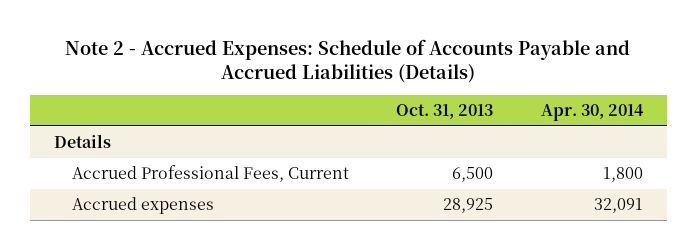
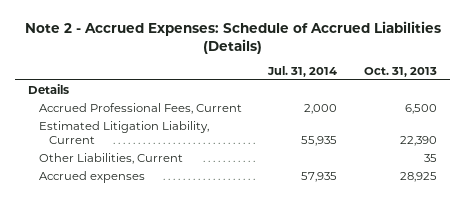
- Note 2 - Accrued Expenses: Schedule of Accounts Payable and Accrued Liabilities (Details)
+ Note 2 - Accrued Expenses: Schedule of Accrued Liabilities (Details)
- | Oct. 31, 2013 | Apr. 30, 2014
+ | Jul. 31, 2014 | Oct. 31, 2013
+ Estimated Litigation Liability, Current | 55,935 | 22,390
+ Other Liabilities, Current | | 35

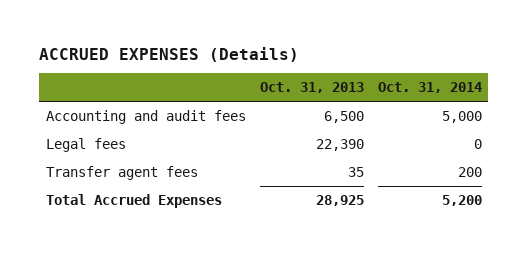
- Note 2 - Accrued Expenses: Schedule of Accrued Liabilities (Details)
+ ACCRUED EXPENSES (Details)
- | Jul. 31, 2014 | Oct. 31, 2013
+ | Oct. 31, 2013 | Oct. 31, 2014
- Details
- Accrued Professional Fees, Current | 2,000 | 6,500
- Estimated Litigation Liability, Current | 55,935 | 22,390
- Other Liabilities, Current | | 35
- Accrued expenses | 57,935 | 28,925
+ Accounting and audit fees | 6,500 | 5,000
+ Legal fees | 22,390 | 0
+ Transfer agent fees | 35 | 200
+ Total Accrued Expenses | 28,925 | 5,200

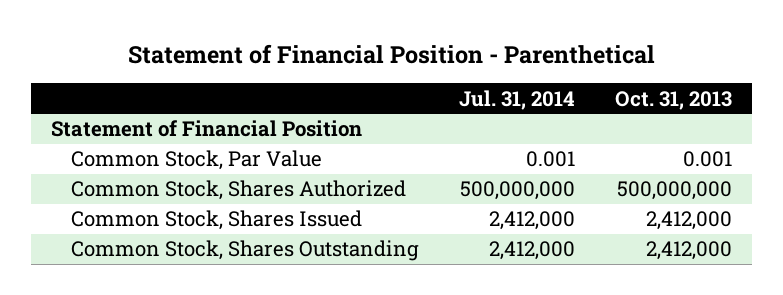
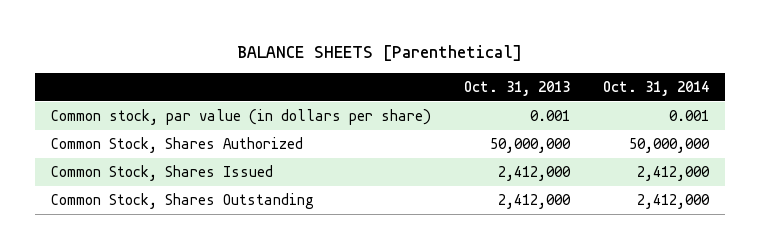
- Statement of Financial Position - Parenthetical
+ BALANCE SHEETS [Parenthetical]
- | Jul. 31, 2014 | Oct. 31, 2013
+ | Oct. 31, 2013 | Oct. 31, 2014
- Statement of Financial Position
- Common Stock, Par Value | 0.001 | 0.001
- Common Stock, Shares Authorized | 500,000,000 | 500,000,000
+ Common stock, par value (in dollars per share) | 0.001 | 0.001
+ Common Stock, Shares Authorized | 50,000,000 | 50,000,000

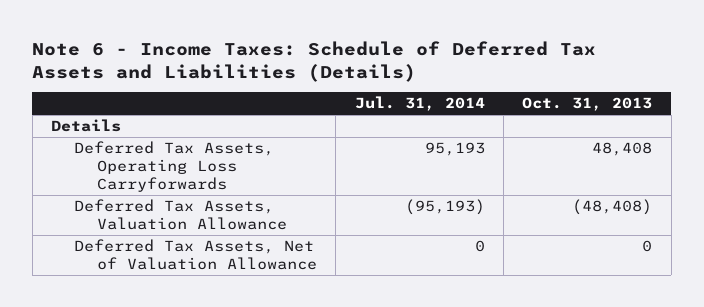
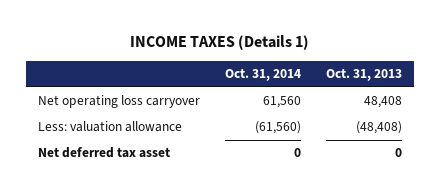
- Note 6 - Income Taxes: Schedule of Deferred Tax Assets and Liabilities (Details)
+ INCOME TAXES (Details 1)
- | Jul. 31, 2014 | Oct. 31, 2013
+ | Oct. 31, 2014 | Oct. 31, 2013
- Details
- Deferred Tax Assets, Operating Loss Carryforwards | 95,193 | 48,408
- Deferred Tax Assets, Valuation Allowance | (95,193) | (48,408)
- Deferred Tax Assets, Net of Valuation Allowance | 0 | 0
+ Net operating loss carryover | 61,560 | 48,408
+ Less: valuation allowance | (61,560) | (48,408)
+ Net deferred tax asset | 0 | 0

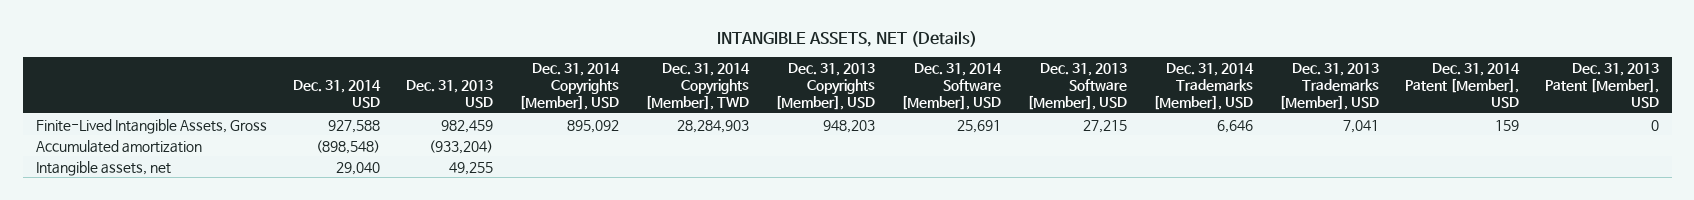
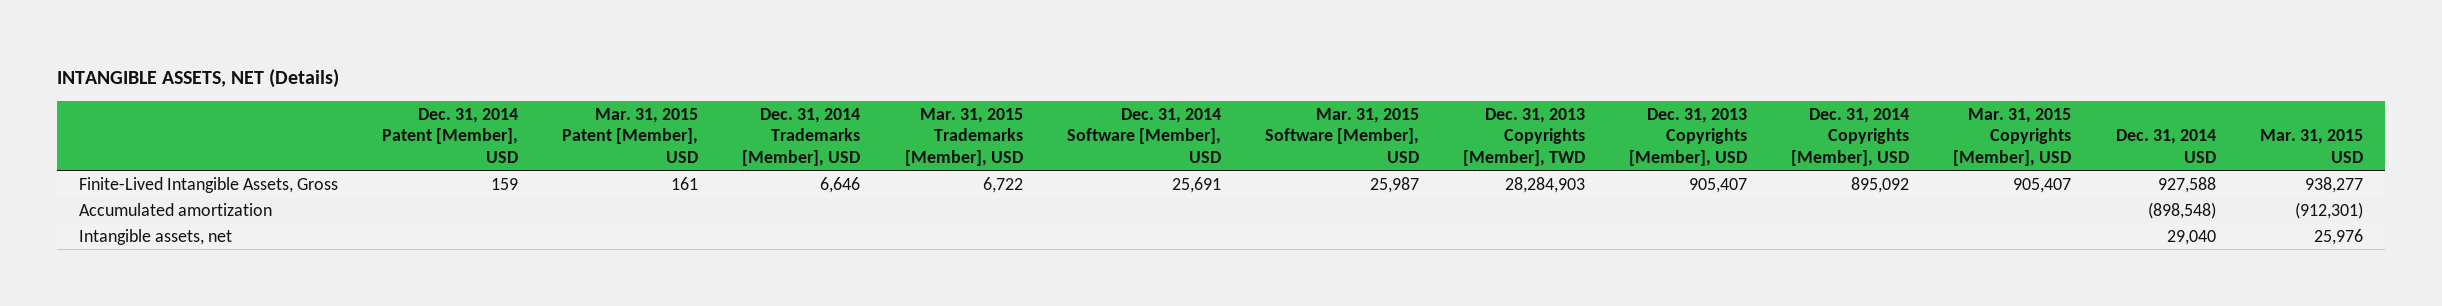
- | Dec. 31, 2014 USD | Dec. 31, 2013 USD | Dec. 31, 2014 Copyrights [Member], USD | Dec. 31, 2014 Copyrights [Member], TWD | Dec. 31, 2013 Copyrights [Member], USD | Dec. 31, 2014 Software [Member], USD | Dec. 31, 2013 Software [Member], USD | Dec. 31, 2014 Trademarks [Member], USD | Dec. 31, 2013 Trademarks [Member], USD | Dec. 31, 2014 Patent [Member], USD | Dec. 31, 2013 Patent [Member], USD
+ | Dec. 31, 2014 Patent [Member], USD | Mar. 31, 2015 Patent [Member], USD | Dec. 31, 2014 Trademarks [Member], USD | Mar. 31, 2015 Trademarks [Member], USD | Dec. 31, 2014 Software [Member], USD | Mar. 31, 2015 Software [Member], USD | Dec. 31, 2013 Copyrights [Member], TWD | Dec. 31, 2013 Copyrights [Member], USD | Dec. 31, 2014 Copyrights [Member], USD | Mar. 31, 2015 Copyrights [Member], USD | Dec. 31, 2014 USD | Mar. 31, 2015 USD
- Finite-Lived Intangible Assets, Gross | 927,588 | 982,459 | 895,092 | 28,284,903 | 948,203 | 25,691 | 27,215 | 6,646 | 7,041 | 159 | 0
+ Finite-Lived Intangible Assets, Gross | 159 | 161 | 6,646 | 6,722 | 25,691 | 25,987 | 28,284,903 | 905,407 | 895,092 | 905,407 | 927,588 | 938,277

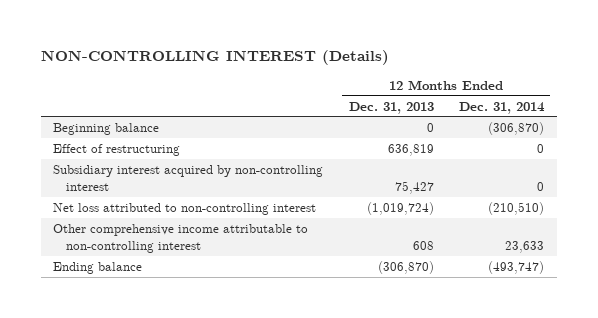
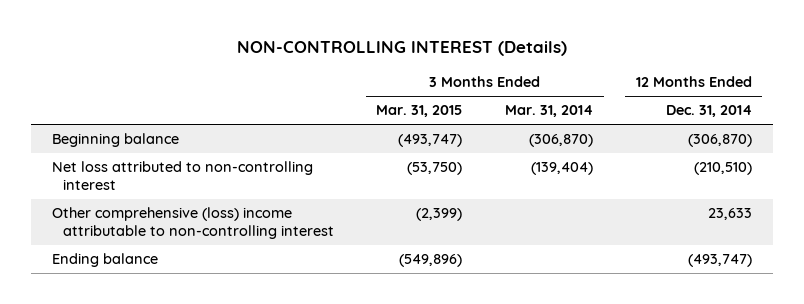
- | 12 Months Ended Dec. 31, 2013 | 12 Months Ended Dec. 31, 2014
+ | 3 Months Ended Mar. 31, 2015 | 3 Months Ended Mar. 31, 2014 | 12 Months Ended Dec. 31, 2014
- Effect of restructuring | 636,819 | 0
- Subsidiary interest acquired by non-controlling interest | 75,427 | 0
- Other comprehensive income attributable to non-controlling interest | 608 | 23,633
+ Other comprehensive (loss) income attributable to non-controlling interest | (2,399) | | 23,633

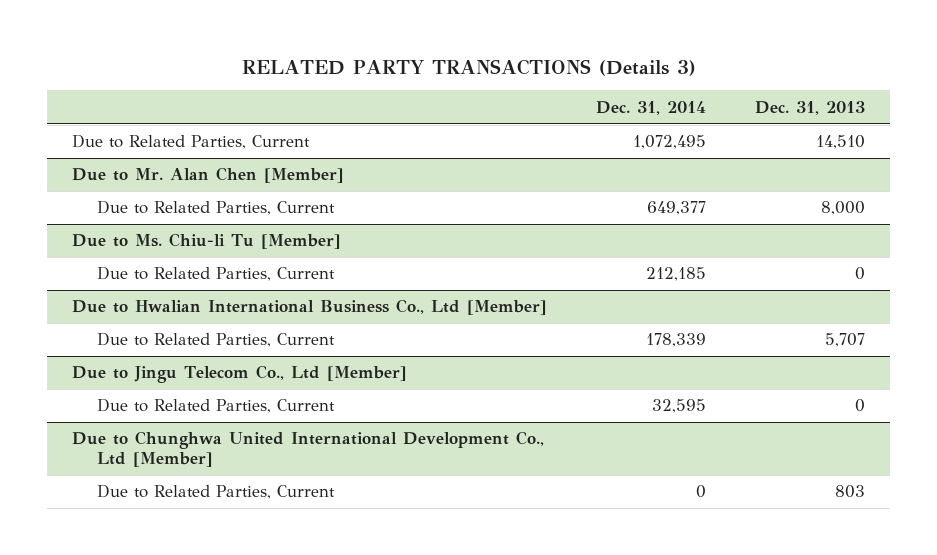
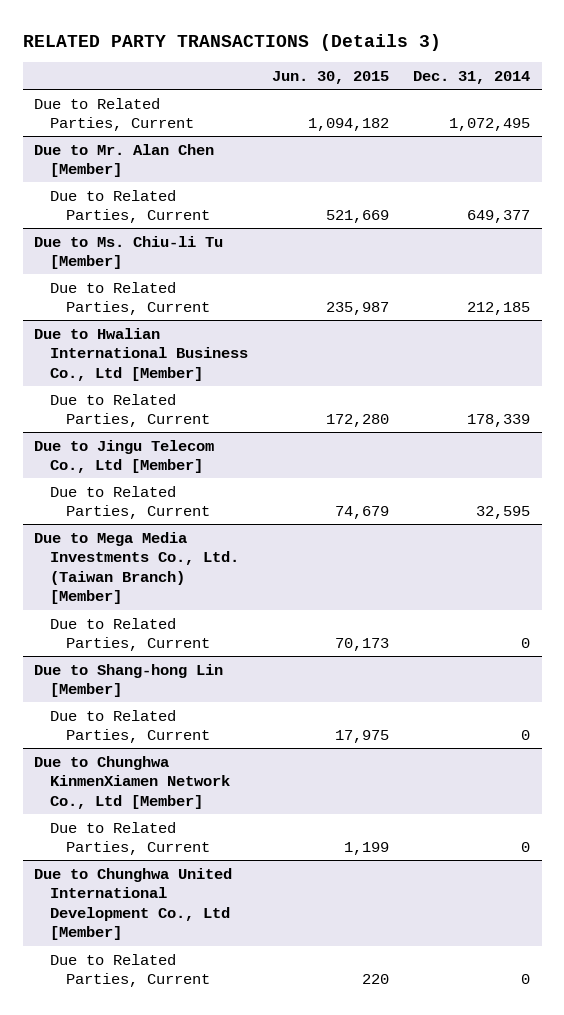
- | Dec. 31, 2014 | Dec. 31, 2013
+ | Jun. 30, 2015 | Dec. 31, 2014
+ Due to Mega Media Investments Co., Ltd. (Taiwan Branch) [Member]
+ Due to Related Parties, Current | 70,173 | 0
+ Due to Shang-hong Lin [Member]
+ Due to Related Parties, Current | 17,975 | 0
+ Due to Chunghwa KinmenXiamen Network Co., Ltd [Member]
+ Due to Related Parties, Current | 1,199 | 0

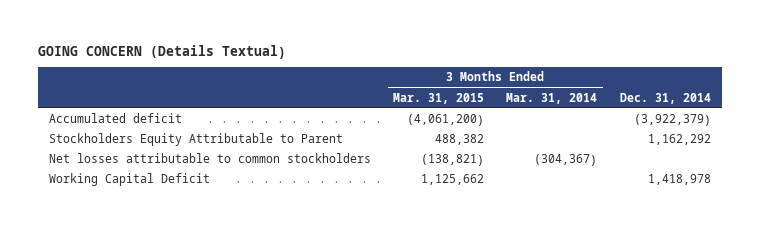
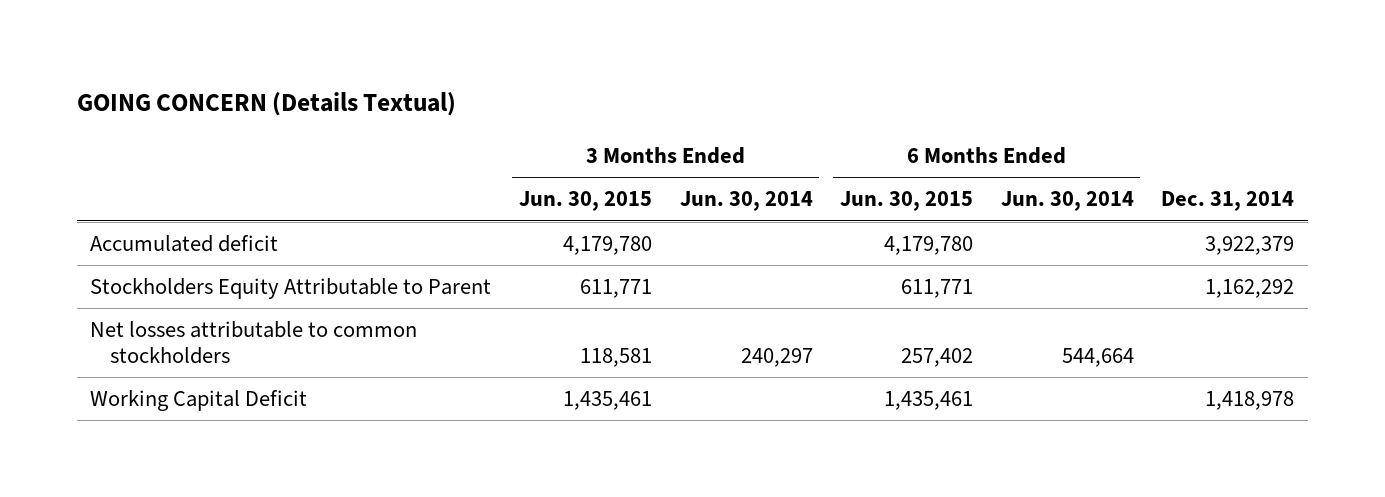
- | 3 Months Ended Mar. 31, 2015 | 3 Months Ended Mar. 31, 2014 | Dec. 31, 2014
+ | 3 Months Ended Jun. 30, 2015 | 3 Months Ended Jun. 30, 2014 | 6 Months Ended Jun. 30, 2015 | 6 Months Ended Jun. 30, 2014 | Dec. 31, 2014
- Accumulated deficit | (4,061,200) | | (3,922,379)
+ Accumulated deficit | 4,179,780 | | 4,179,780 | | 3,922,379

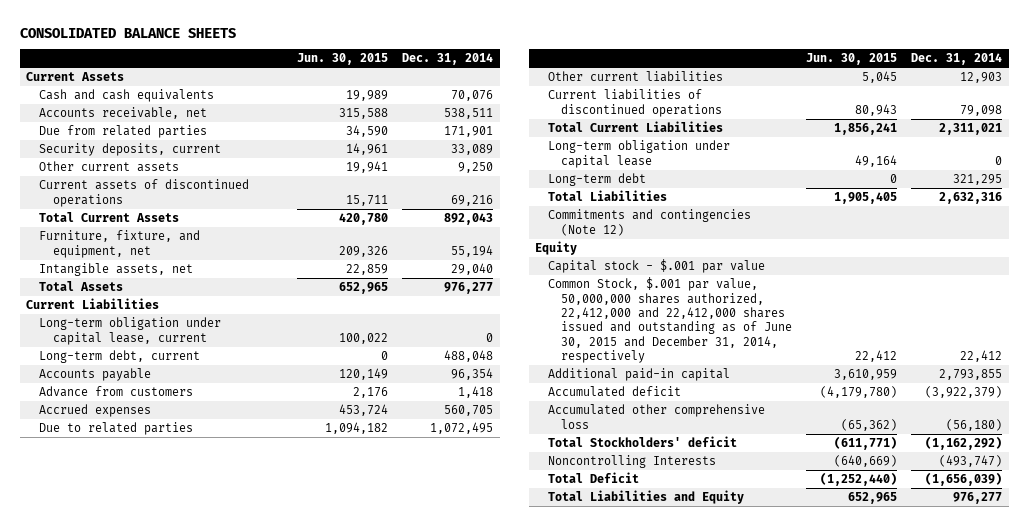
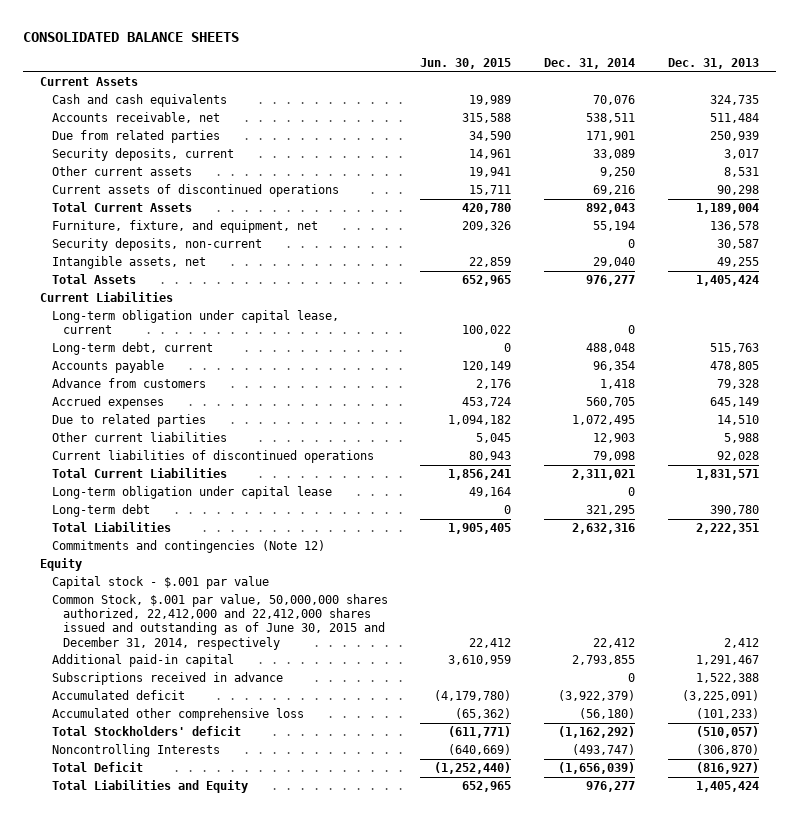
- | Jun. 30, 2015 | Dec. 31, 2014
+ | Jun. 30, 2015 | Dec. 31, 2014 | Dec. 31, 2013
+ Security deposits, non-current | | 0 | 30,587
+ Subscriptions received in advance | | 0 | 1,522,388

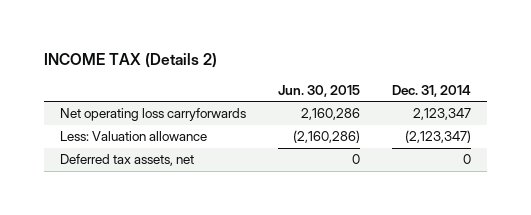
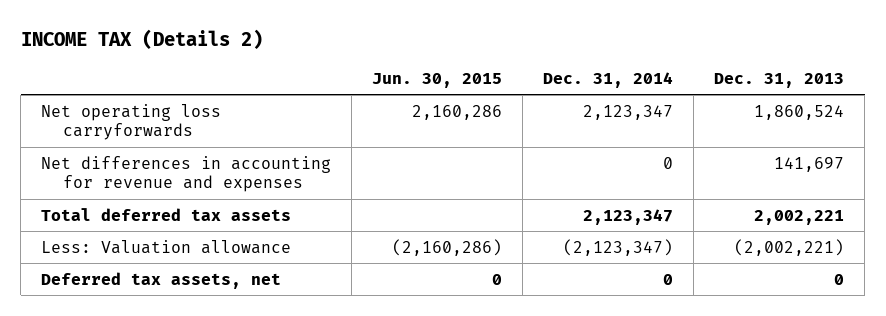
- | Jun. 30, 2015 | Dec. 31, 2014
+ | Jun. 30, 2015 | Dec. 31, 2014 | Dec. 31, 2013
+ Net differences in accounting for revenue and expenses | | 0 | 141,697
+ Total deferred tax assets | | 2,123,347 | 2,002,221

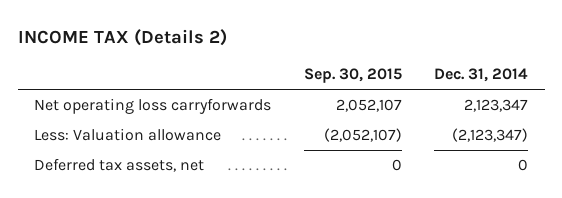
- | Jun. 30, 2015 | Dec. 31, 2014 | Dec. 31, 2013
+ | Sep. 30, 2015 | Dec. 31, 2014
- Net differences in accounting for revenue and expenses | | 0 | 141,697
- Total deferred tax assets | | 2,123,347 | 2,002,221

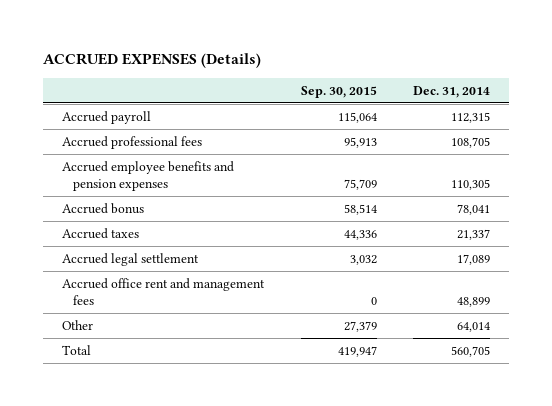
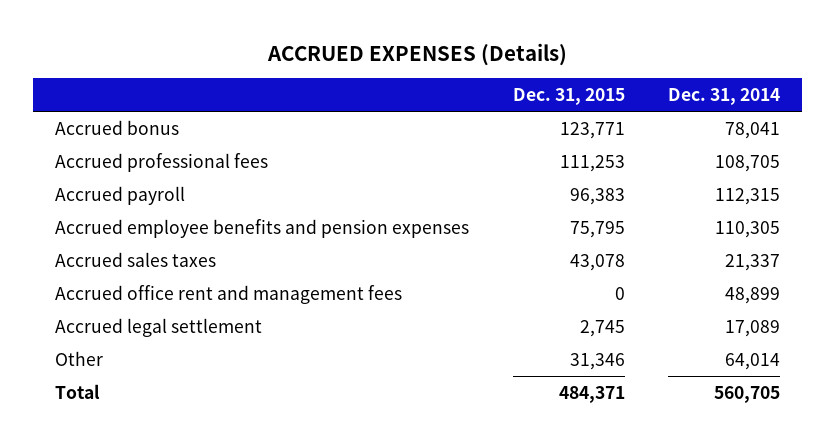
- | Sep. 30, 2015 | Dec. 31, 2014
+ | Dec. 31, 2015 | Dec. 31, 2014
moved up: Accrued bonus | 123,771 | 78,041
moved down: Accrued payroll | 96,383 | 112,315
- Accrued taxes | 44,336 | 21,337
+ Accrued sales taxes | 43,078 | 21,337
moved down: Accrued legal settlement | 2,745 | 17,089

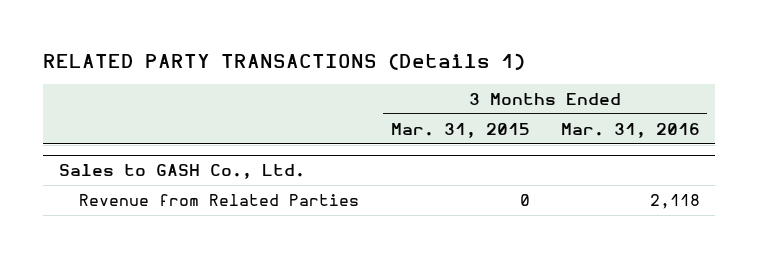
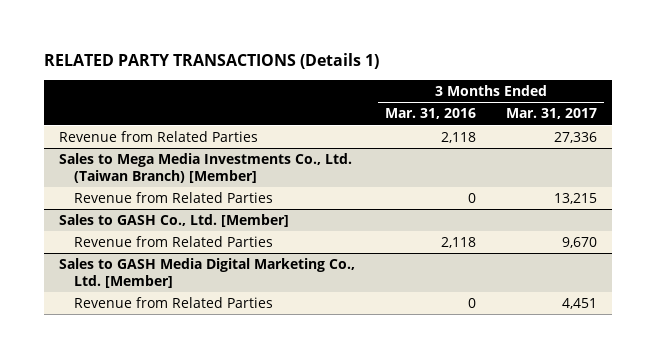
- | 3 Months Ended Mar. 31, 2015 | 3 Months Ended Mar. 31, 2016
+ | 3 Months Ended Mar. 31, 2016 | 3 Months Ended Mar. 31, 2017
- Sales to GASH Co., Ltd.
+ Sales to Mega Media Investments Co., Ltd. (Taiwan Branch) [Member]
+ Revenue from Related Parties | 0 | 13,215
+ Sales to GASH Co., Ltd. [Member]
+ Revenue from Related Parties | 2,118 | 9,670
+ Sales to GASH Media Digital Marketing Co., Ltd. [Member]
+ Revenue from Related Parties | 0 | 4,451

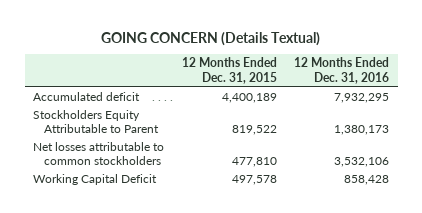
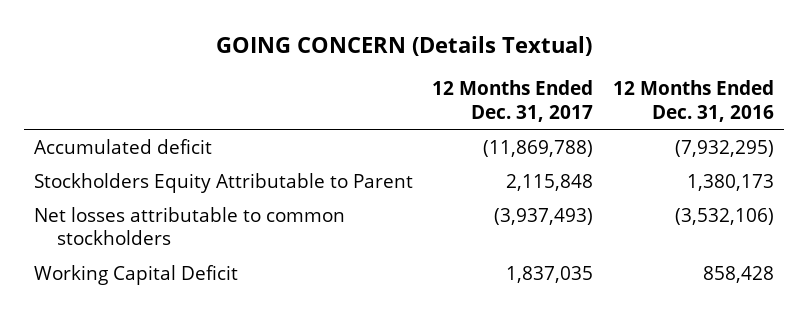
- | 12 Months Ended Dec. 31, 2015 | 12 Months Ended Dec. 31, 2016
+ | 12 Months Ended Dec. 31, 2017 | 12 Months Ended Dec. 31, 2016
- Accumulated deficit | 4,400,189 | 7,932,295
+ Accumulated deficit | (11,869,788) | (7,932,295)
- Net losses attributable to common stockholders | 477,810 | 3,532,106
+ Net losses attributable to common stockholders | (3,937,493) | (3,532,106)

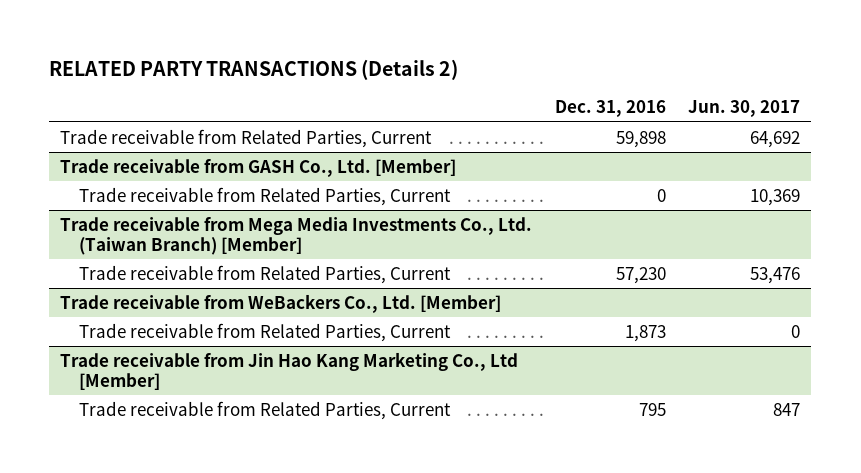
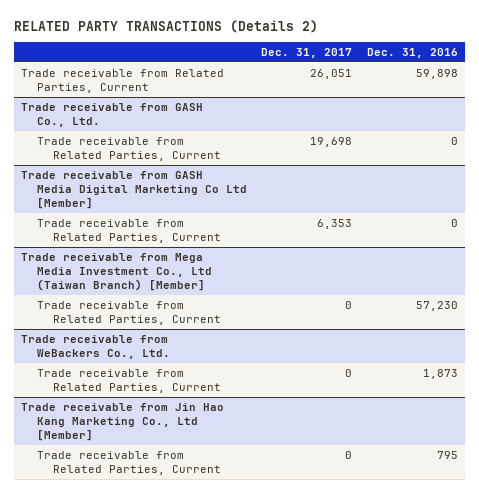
- | Dec. 31, 2016 | Jun. 30, 2017
+ | Dec. 31, 2017 | Dec. 31, 2016
- Trade receivable from GASH Co., Ltd. [Member]
+ Trade receivable from GASH Co., Ltd.
- Trade receivable from Mega Media Investments Co., Ltd. (Taiwan Branch) [Member]
+ Trade receivable from GASH Media Digital Marketing Co Ltd [Member]
+ Trade receivable from Related Parties, Current | 6,353 | 0
+ Trade receivable from Mega Media Investment Co., Ltd (Taiwan Branch) [Member]
- Trade receivable from WeBackers Co., Ltd. [Member]
+ Trade receivable from WeBackers Co., Ltd.

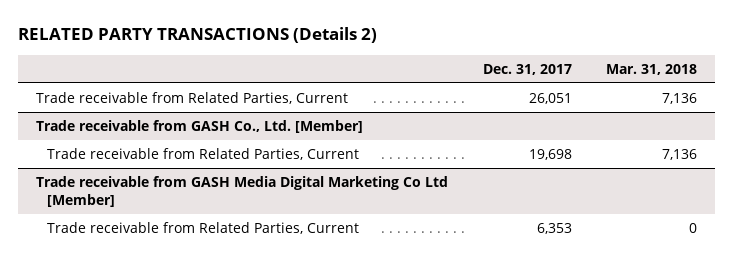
- | Dec. 31, 2017 | Dec. 31, 2016
+ | Dec. 31, 2017 | Mar. 31, 2018
- Trade receivable from GASH Co., Ltd.
+ Trade receivable from GASH Co., Ltd. [Member]
- Trade receivable from Mega Media Investment Co., Ltd (Taiwan Branch) [Member]
- Trade receivable from Related Parties, Current | 0 | 57,230
- Trade receivable from WeBackers Co., Ltd.
- Trade receivable from Related Parties, Current | 0 | 1,873
- Trade receivable from Jin Hao Kang Marketing Co., Ltd [Member]
- Trade receivable from Related Parties, Current | 0 | 795

